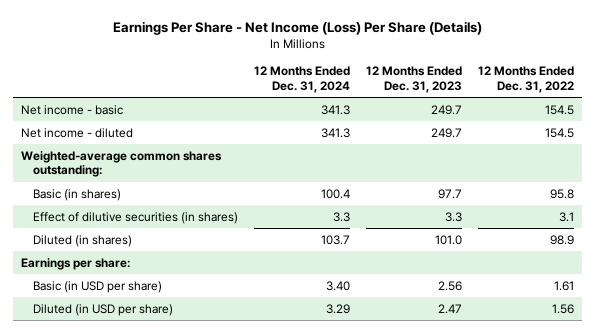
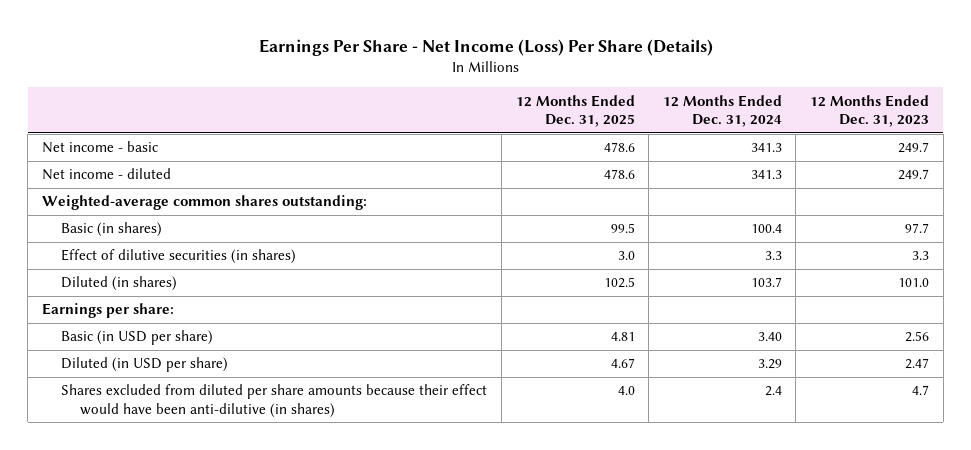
- | 12 Months Ended Dec. 31, 2024 | 12 Months Ended Dec. 31, 2023 | 12 Months Ended Dec. 31, 2022
+ | 12 Months Ended Dec. 31, 2025 | 12 Months Ended Dec. 31, 2024 | 12 Months Ended Dec. 31, 2023
+ Shares excluded from diluted per share amounts because their effect would have been anti-dilutive (in shares) | 4.0 | 2.4 | 4.7

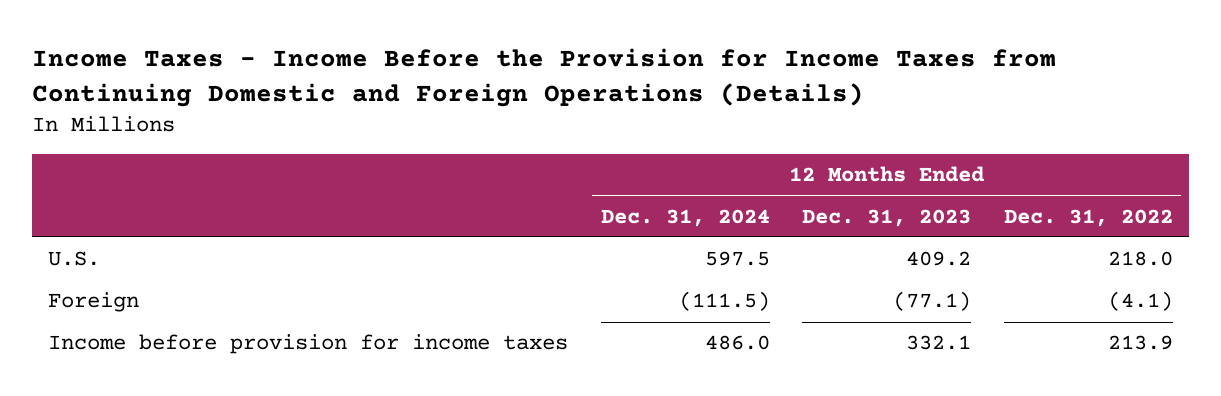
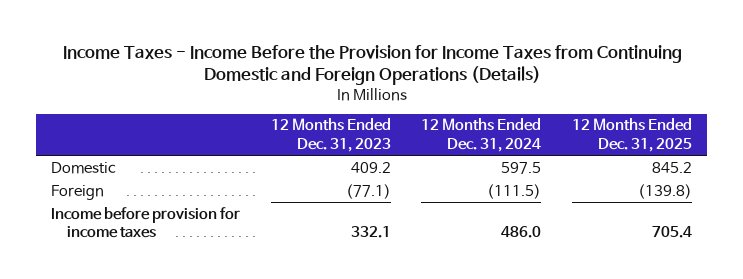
- | 12 Months Ended Dec. 31, 2024 | 12 Months Ended Dec. 31, 2023 | 12 Months Ended Dec. 31, 2022
+ | 12 Months Ended Dec. 31, 2023 | 12 Months Ended Dec. 31, 2024 | 12 Months Ended Dec. 31, 2025
- U.S. | 597.5 | 409.2 | 218.0
+ Domestic | 409.2 | 597.5 | 845.2

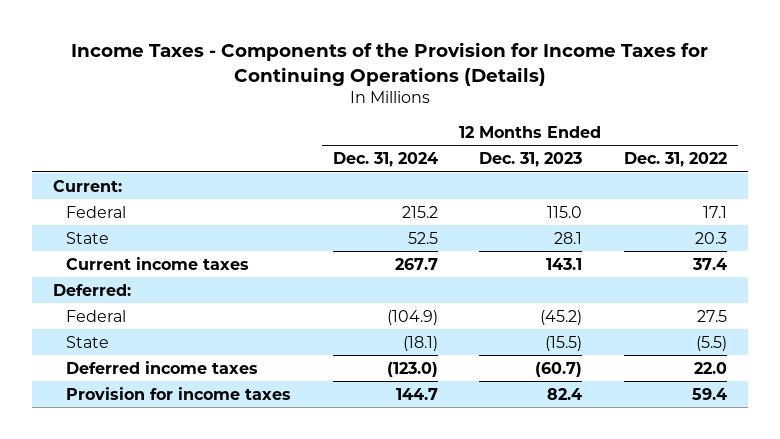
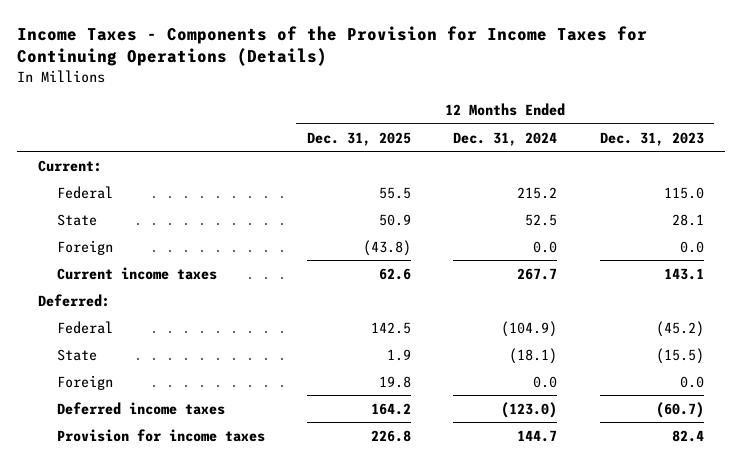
- | 12 Months Ended Dec. 31, 2024 | 12 Months Ended Dec. 31, 2023 | 12 Months Ended Dec. 31, 2022
+ | 12 Months Ended Dec. 31, 2025 | 12 Months Ended Dec. 31, 2024 | 12 Months Ended Dec. 31, 2023
+ Foreign | (43.8) | 0.0 | 0.0
+ Foreign | 19.8 | 0.0 | 0.0

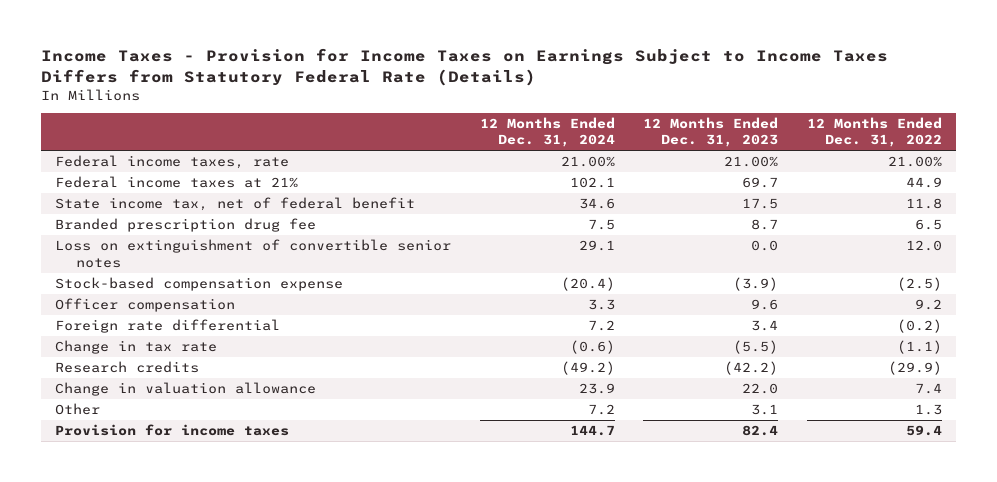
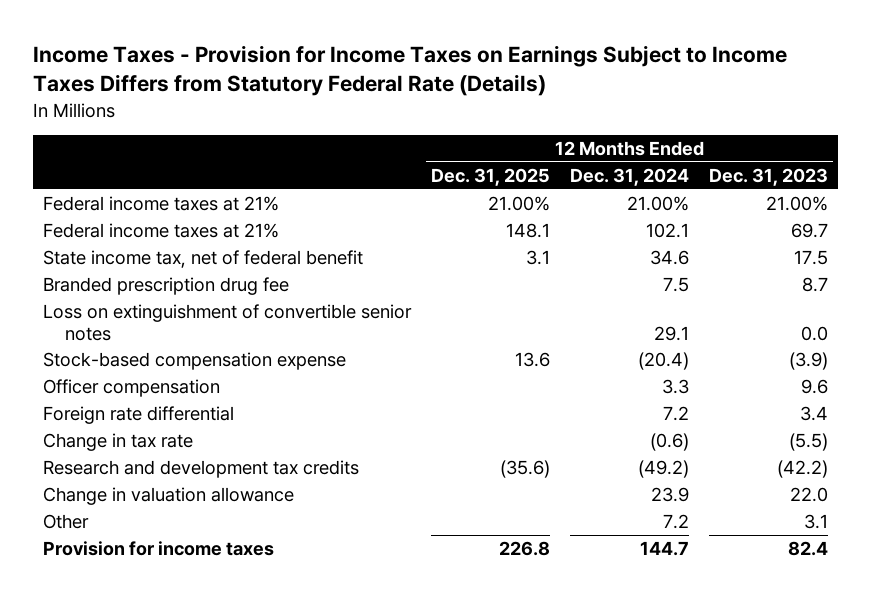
- | 12 Months Ended Dec. 31, 2024 | 12 Months Ended Dec. 31, 2023 | 12 Months Ended Dec. 31, 2022
+ | 12 Months Ended Dec. 31, 2025 | 12 Months Ended Dec. 31, 2024 | 12 Months Ended Dec. 31, 2023
- Federal income taxes, rate | 21.00% | 21.00% | 21.00%
+ Federal income taxes at 21% | 21.00% | 21.00% | 21.00%
- Research credits | (49.2) | (42.2) | (29.9)
+ Research and development tax credits | (35.6) | (49.2) | (42.2)

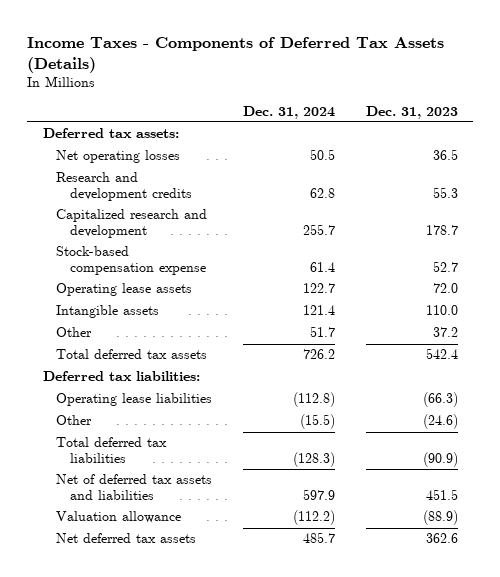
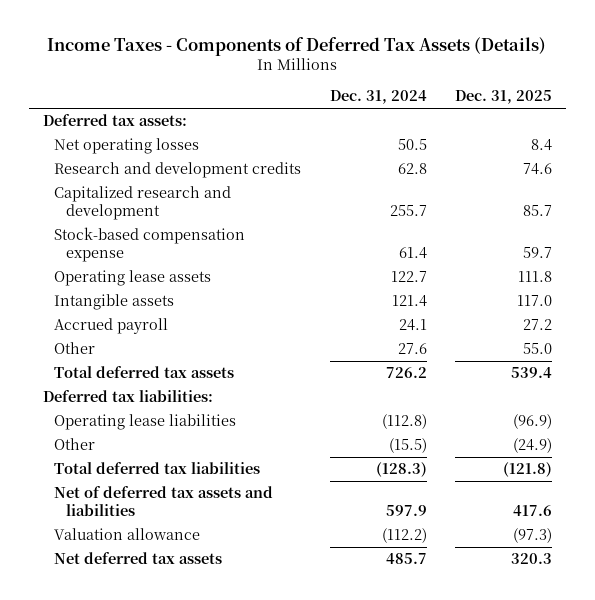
- | Dec. 31, 2024 | Dec. 31, 2023
+ | Dec. 31, 2024 | Dec. 31, 2025
- Other | 51.7 | 37.2
+ Accrued payroll | 24.1 | 27.2
+ Other | 27.6 | 55.0

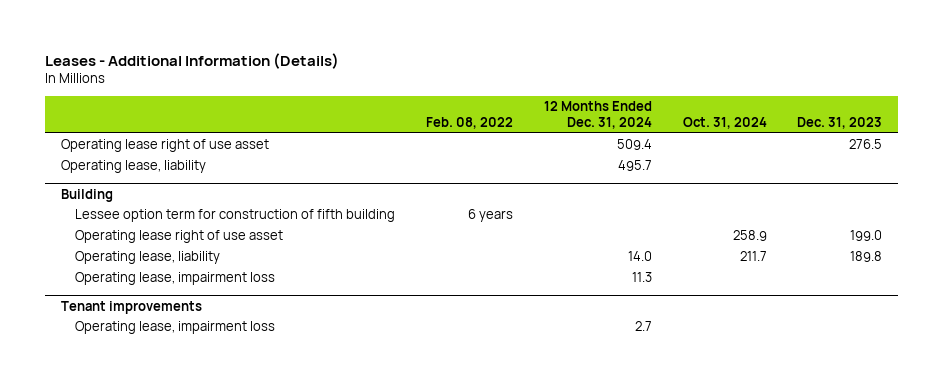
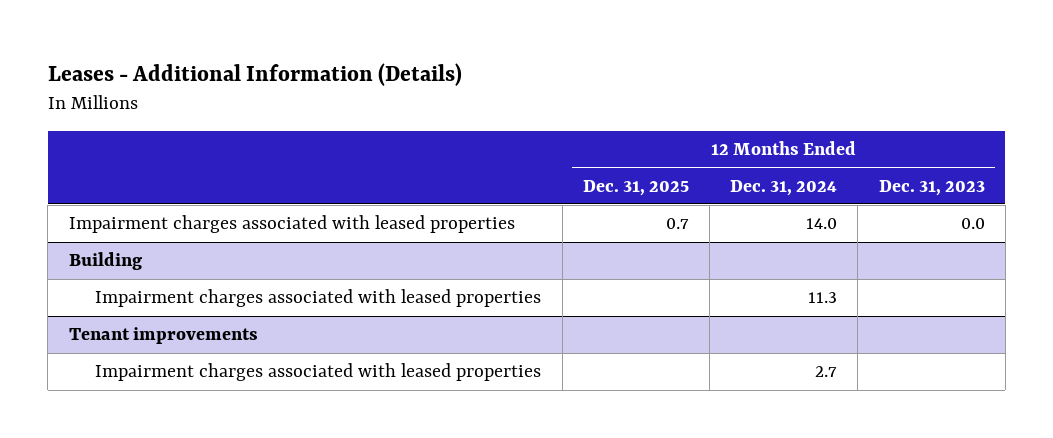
- | Feb. 08, 2022 | 12 Months Ended Dec. 31, 2024 | Oct. 31, 2024 | Dec. 31, 2023
+ | 12 Months Ended Dec. 31, 2025 | 12 Months Ended Dec. 31, 2024 | 12 Months Ended Dec. 31, 2023
- Operating lease right of use asset | | 509.4 | | 276.5
- Operating lease, liability | | 495.7 | |
+ Impairment charges associated with leased properties | 0.7 | 14.0 | 0.0
@ Building
- Lessee option term for construction of fifth building | 6 years | | |
- Operating lease right of use asset | | | 258.9 | 199.0
- Operating lease, liability | | 14.0 | 211.7 | 189.8
- Operating lease, impairment loss | | 11.3 | |
+ Impairment charges associated with leased properties | | 11.3 |
@ Tenant improvements
- Operating lease, impairment loss | | 2.7 | |
+ Impairment charges associated with leased properties | | 2.7 |

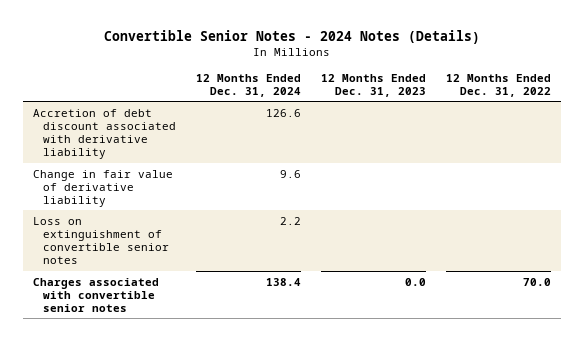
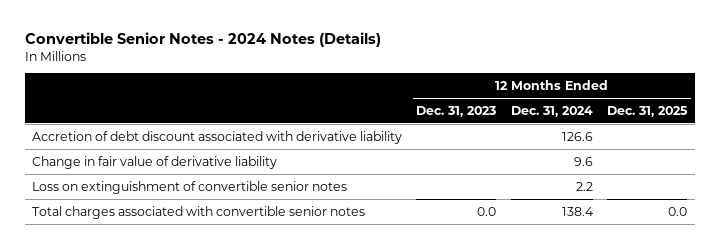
- | 12 Months Ended Dec. 31, 2024 | 12 Months Ended Dec. 31, 2023 | 12 Months Ended Dec. 31, 2022
+ | 12 Months Ended Dec. 31, 2023 | 12 Months Ended Dec. 31, 2024 | 12 Months Ended Dec. 31, 2025
- Charges associated with convertible senior notes | 138.4 | 0.0 | 70.0
+ Total charges associated with convertible senior notes | 0.0 | 138.4 | 0.0

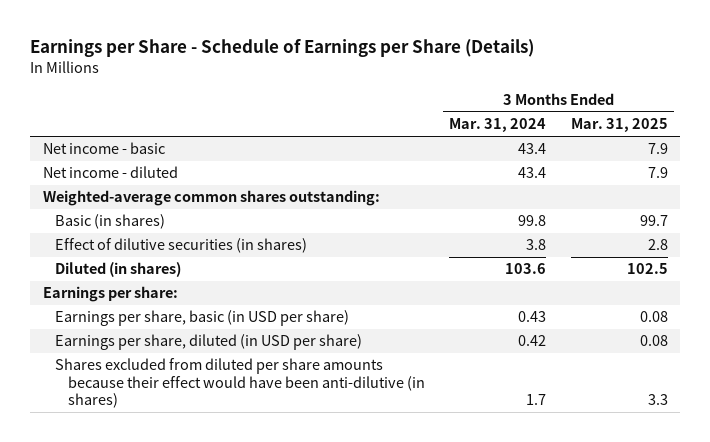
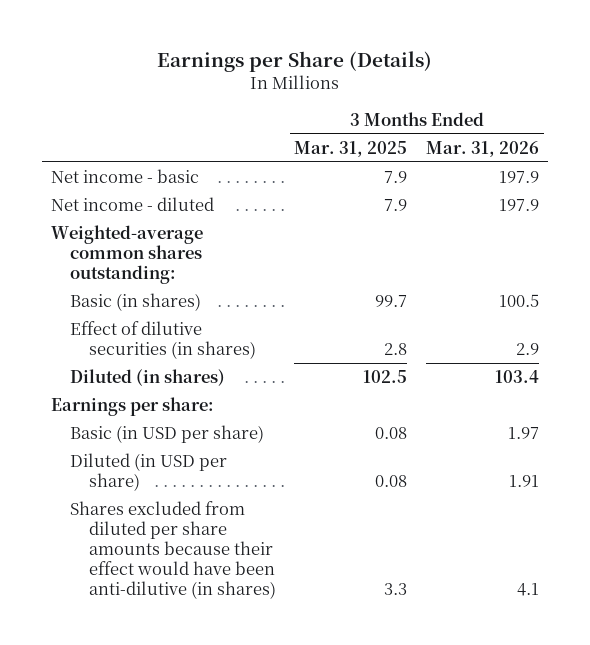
- Earnings per Share - Schedule of Earnings per Share (Details)
+ Earnings per Share (Details)
- | 3 Months Ended Mar. 31, 2024 | 3 Months Ended Mar. 31, 2025
+ | 3 Months Ended Mar. 31, 2025 | 3 Months Ended Mar. 31, 2026
- Earnings per share, basic (in USD per share) | 0.43 | 0.08
- Earnings per share, diluted (in USD per share) | 0.42 | 0.08
+ Basic (in USD per share) | 0.08 | 1.97
+ Diluted (in USD per share) | 0.08 | 1.91

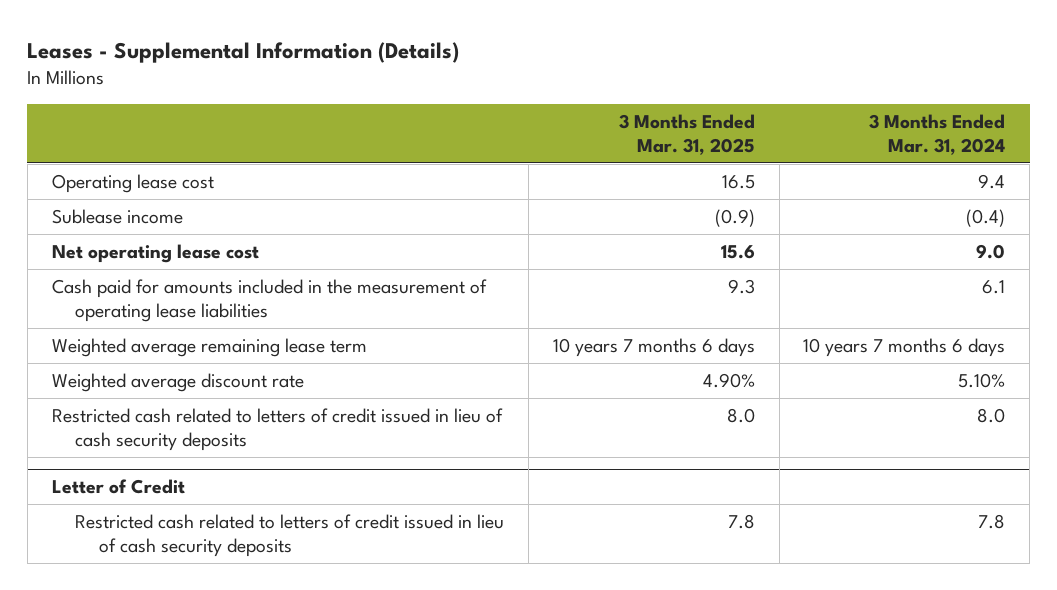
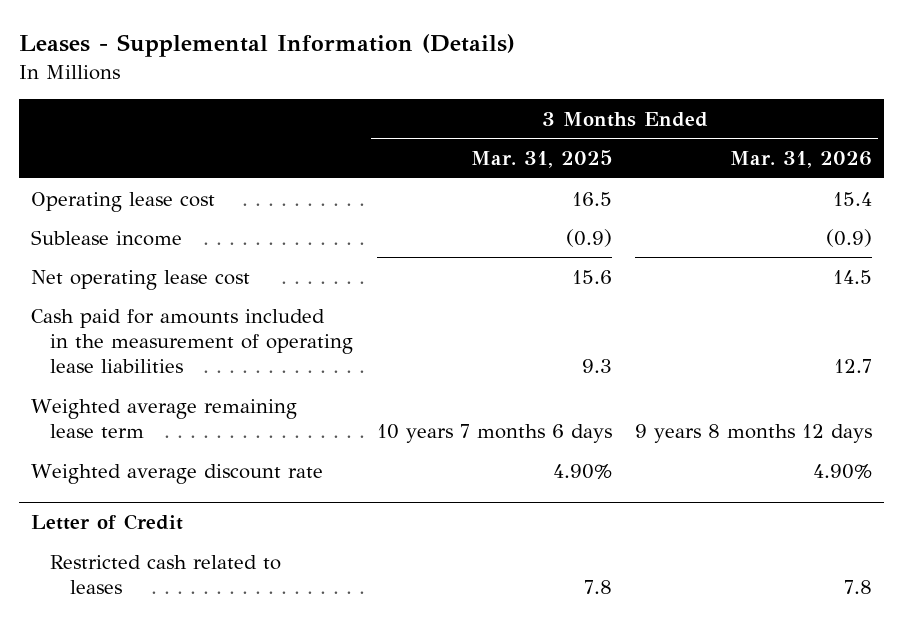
- | 3 Months Ended Mar. 31, 2025 | 3 Months Ended Mar. 31, 2024
+ | 3 Months Ended Mar. 31, 2025 | 3 Months Ended Mar. 31, 2026
- Restricted cash related to letters of credit issued in lieu of cash security deposits | 8.0 | 8.0
@ Letter of Credit
- Restricted cash related to letters of credit issued in lieu of cash security deposits | 7.8 | 7.8
+ Restricted cash related to leases | 7.8 | 7.8

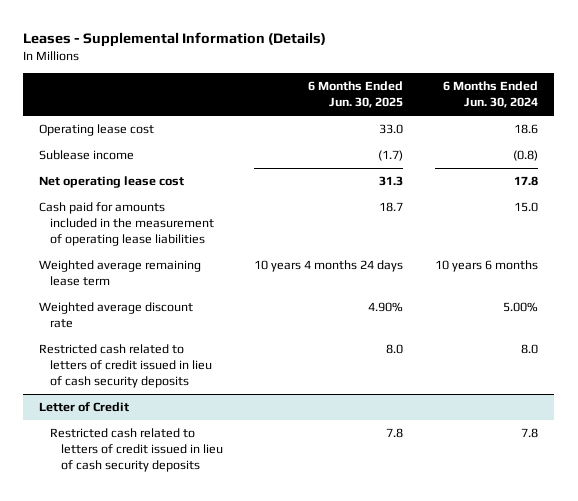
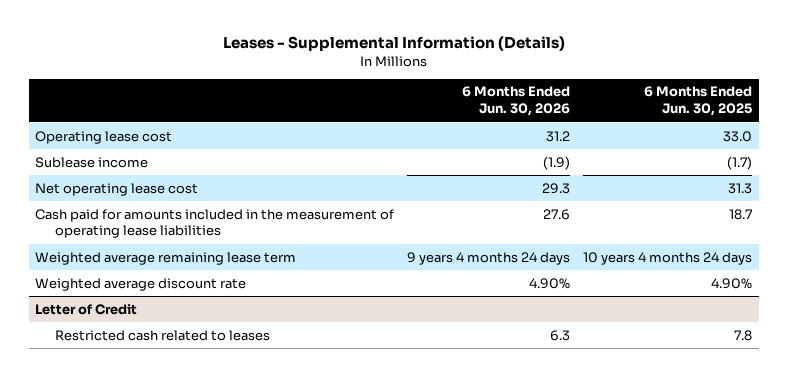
- | 6 Months Ended Jun. 30, 2025 | 6 Months Ended Jun. 30, 2024
+ | 6 Months Ended Jun. 30, 2026 | 6 Months Ended Jun. 30, 2025
- Restricted cash related to letters of credit issued in lieu of cash security deposits | 8.0 | 8.0
@ Letter of Credit
- Restricted cash related to letters of credit issued in lieu of cash security deposits | 7.8 | 7.8
+ Restricted cash related to leases | 6.3 | 7.8

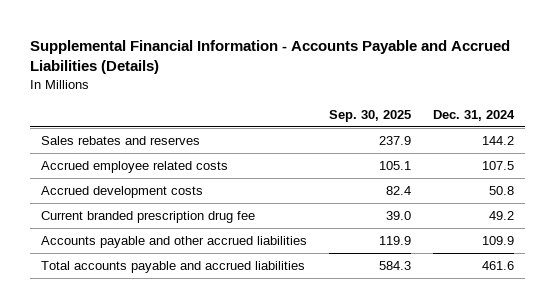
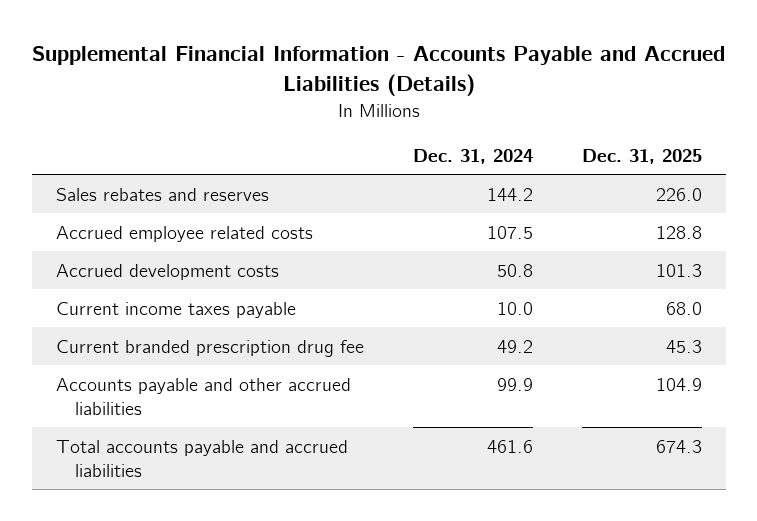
- | Sep. 30, 2025 | Dec. 31, 2024
+ | Dec. 31, 2024 | Dec. 31, 2025
+ Current income taxes payable | 10.0 | 68.0
- Accounts payable and other accrued liabilities | 119.9 | 109.9
+ Accounts payable and other accrued liabilities | 99.9 | 104.9

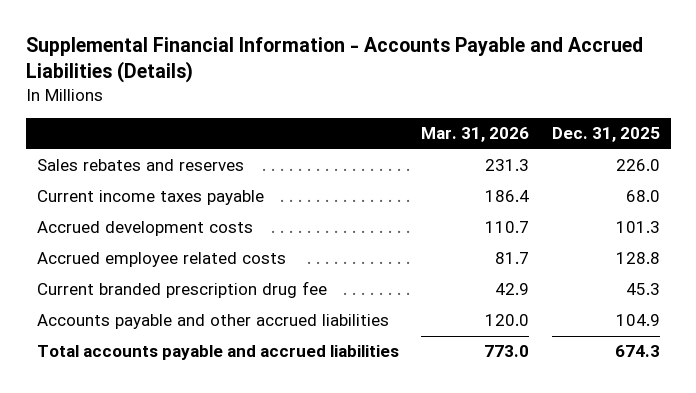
- | Dec. 31, 2024 | Dec. 31, 2025
+ | Mar. 31, 2026 | Dec. 31, 2025
moved down: Accrued development costs | 110.7 | 101.3
moved down: Accrued employee related costs | 81.7 | 128.8

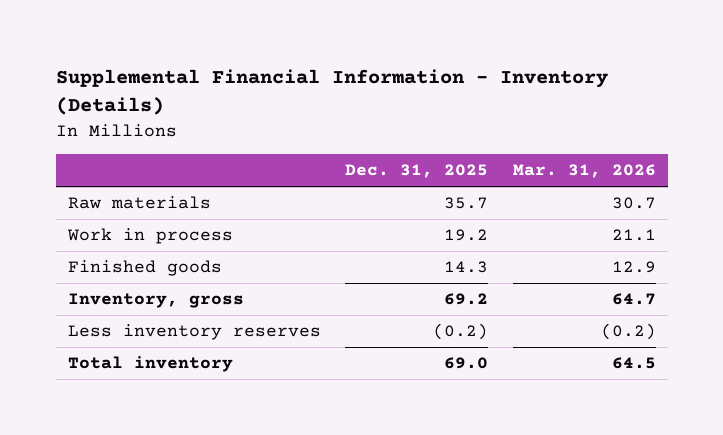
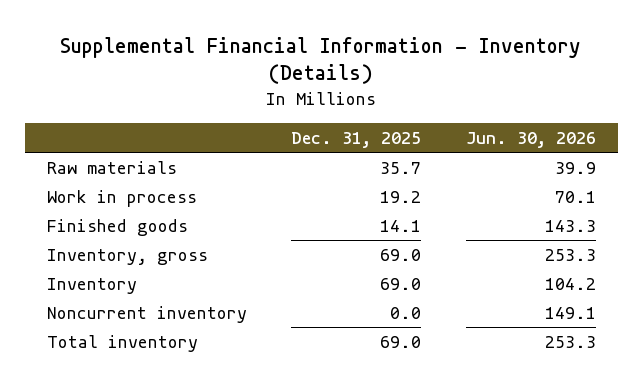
- | Dec. 31, 2025 | Mar. 31, 2026
+ | Dec. 31, 2025 | Jun. 30, 2026
- Finished goods | 14.3 | 12.9
- Inventory, gross | 69.2 | 64.7
- Less inventory reserves | (0.2) | (0.2)
+ Finished goods | 14.1 | 143.3
+ Inventory, gross | 69.0 | 253.3
+ Inventory | 69.0 | 104.2
+ Noncurrent inventory | 0.0 | 149.1

